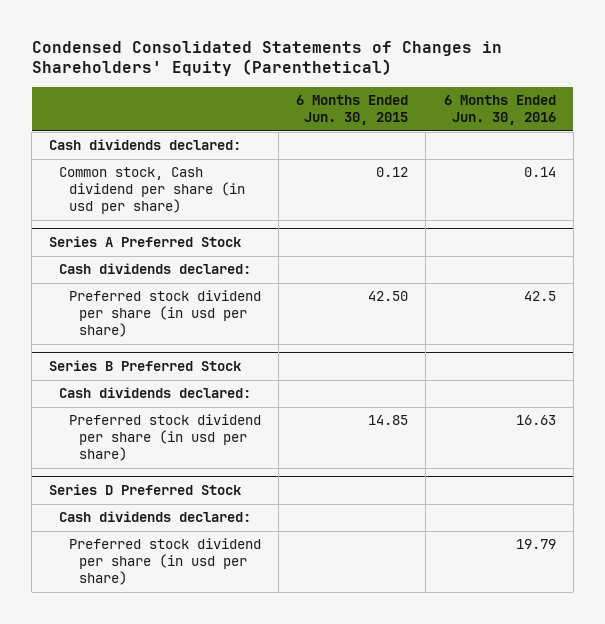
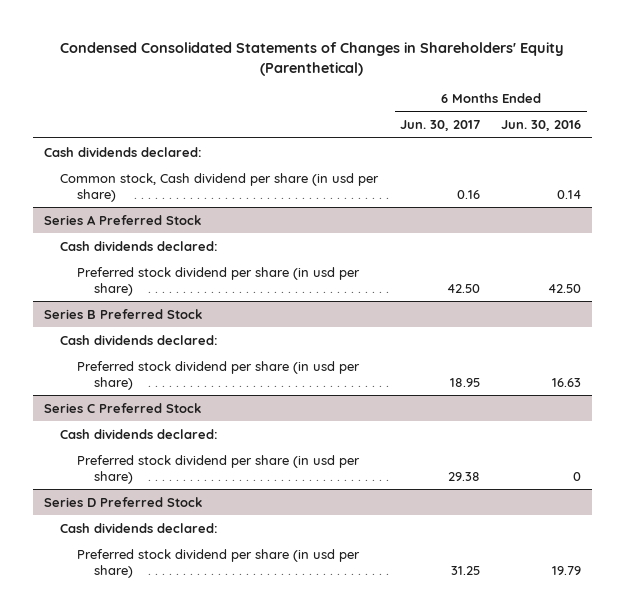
- | 6 Months Ended Jun. 30, 2015 | 6 Months Ended Jun. 30, 2016
+ | 6 Months Ended Jun. 30, 2017 | 6 Months Ended Jun. 30, 2016
@ Series A Preferred Stock
- Preferred stock dividend per share (in usd per share) | 42.50 | 42.5
+ Preferred stock dividend per share (in usd per share) | 42.50 | 42.50
+ Series C Preferred Stock
+ Cash dividends declared:
+ Preferred stock dividend per share (in usd per share) | 29.38 | 0

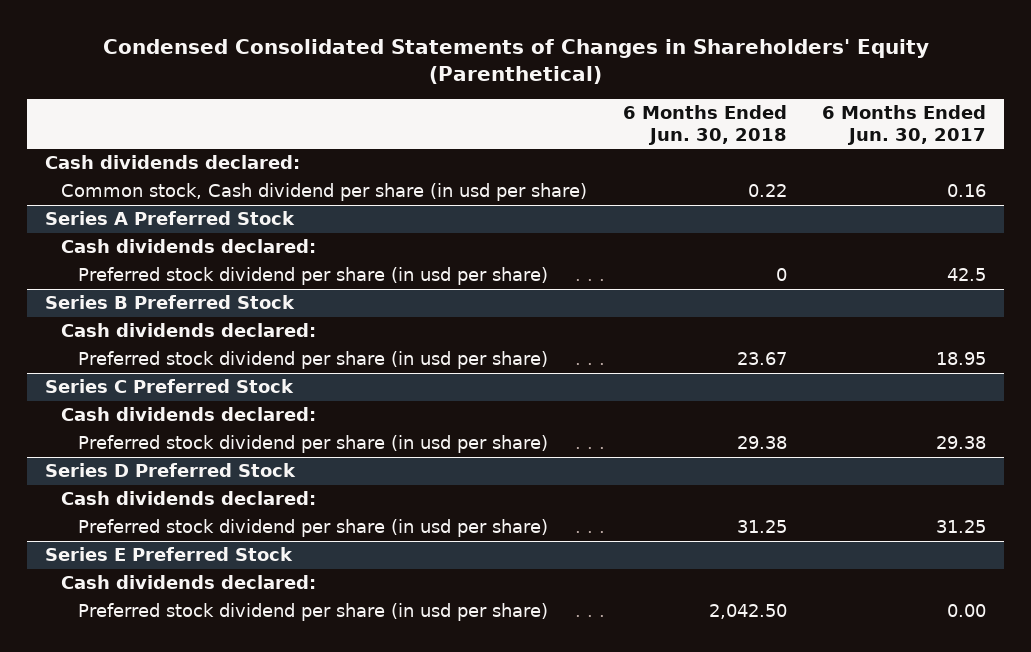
- | 6 Months Ended Jun. 30, 2017 | 6 Months Ended Jun. 30, 2016
+ | 6 Months Ended Jun. 30, 2018 | 6 Months Ended Jun. 30, 2017
@ Series A Preferred Stock
- Preferred stock dividend per share (in usd per share) | 42.50 | 42.50
+ Preferred stock dividend per share (in usd per share) | 0 | 42.5
+ Series E Preferred Stock
+ Cash dividends declared:
+ Preferred stock dividend per share (in usd per share) | 2,042.50 | 0.00

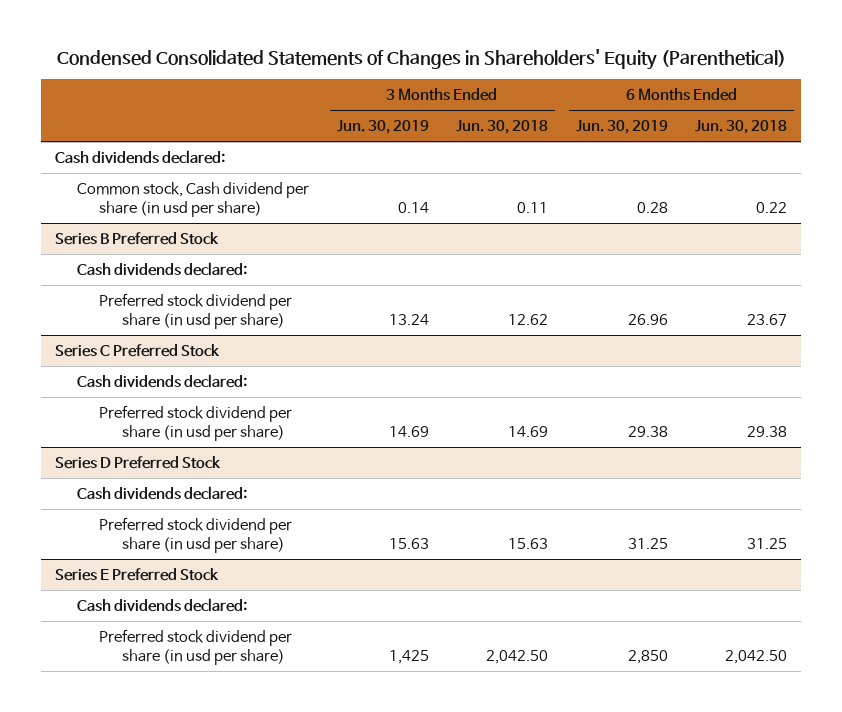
- | 6 Months Ended Jun. 30, 2018 | 6 Months Ended Jun. 30, 2017
+ | 3 Months Ended Jun. 30, 2019 | 3 Months Ended Jun. 30, 2018 | 6 Months Ended Jun. 30, 2019 | 6 Months Ended Jun. 30, 2018
- Series A Preferred Stock
- Cash dividends declared:
- Preferred stock dividend per share (in usd per share) | 0 | 42.5

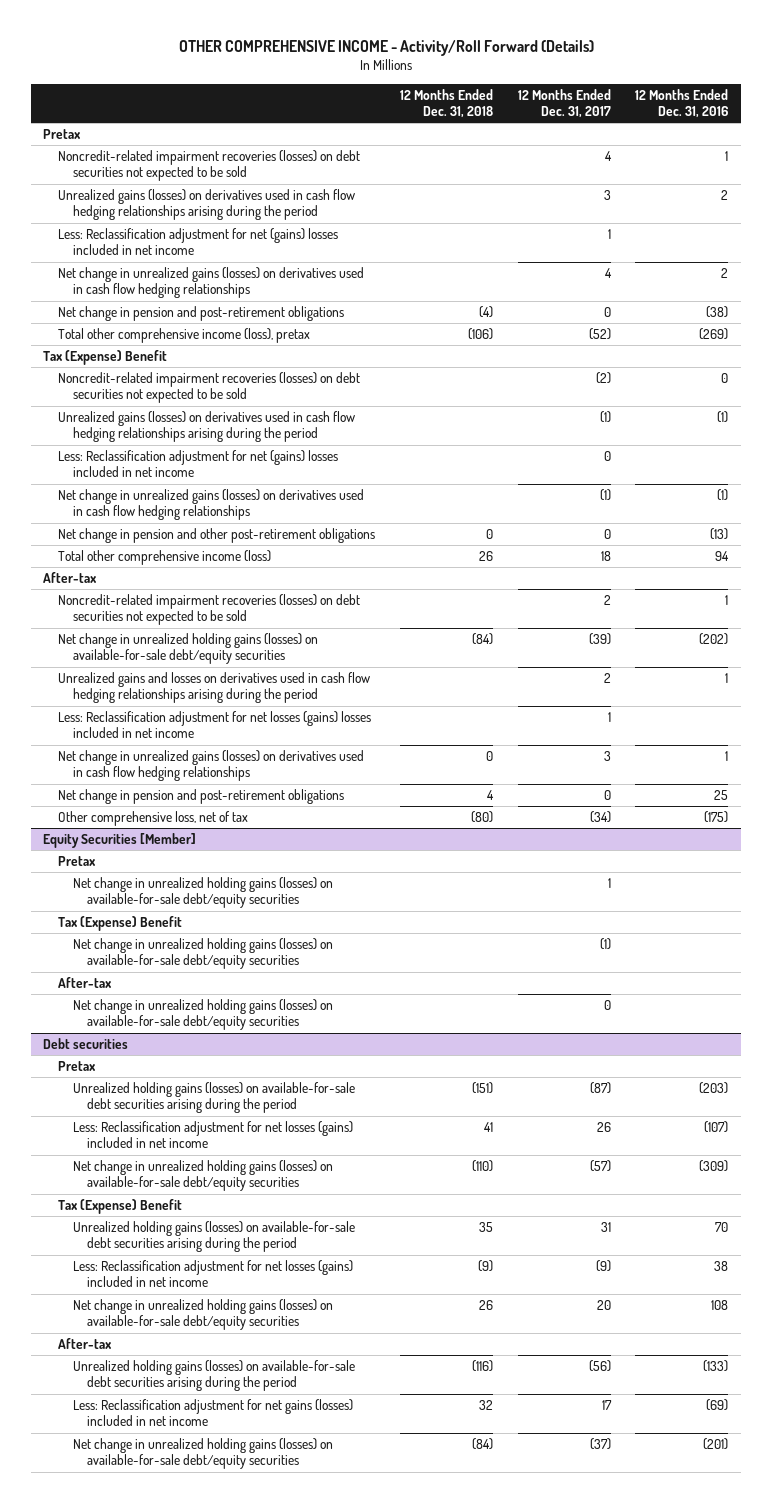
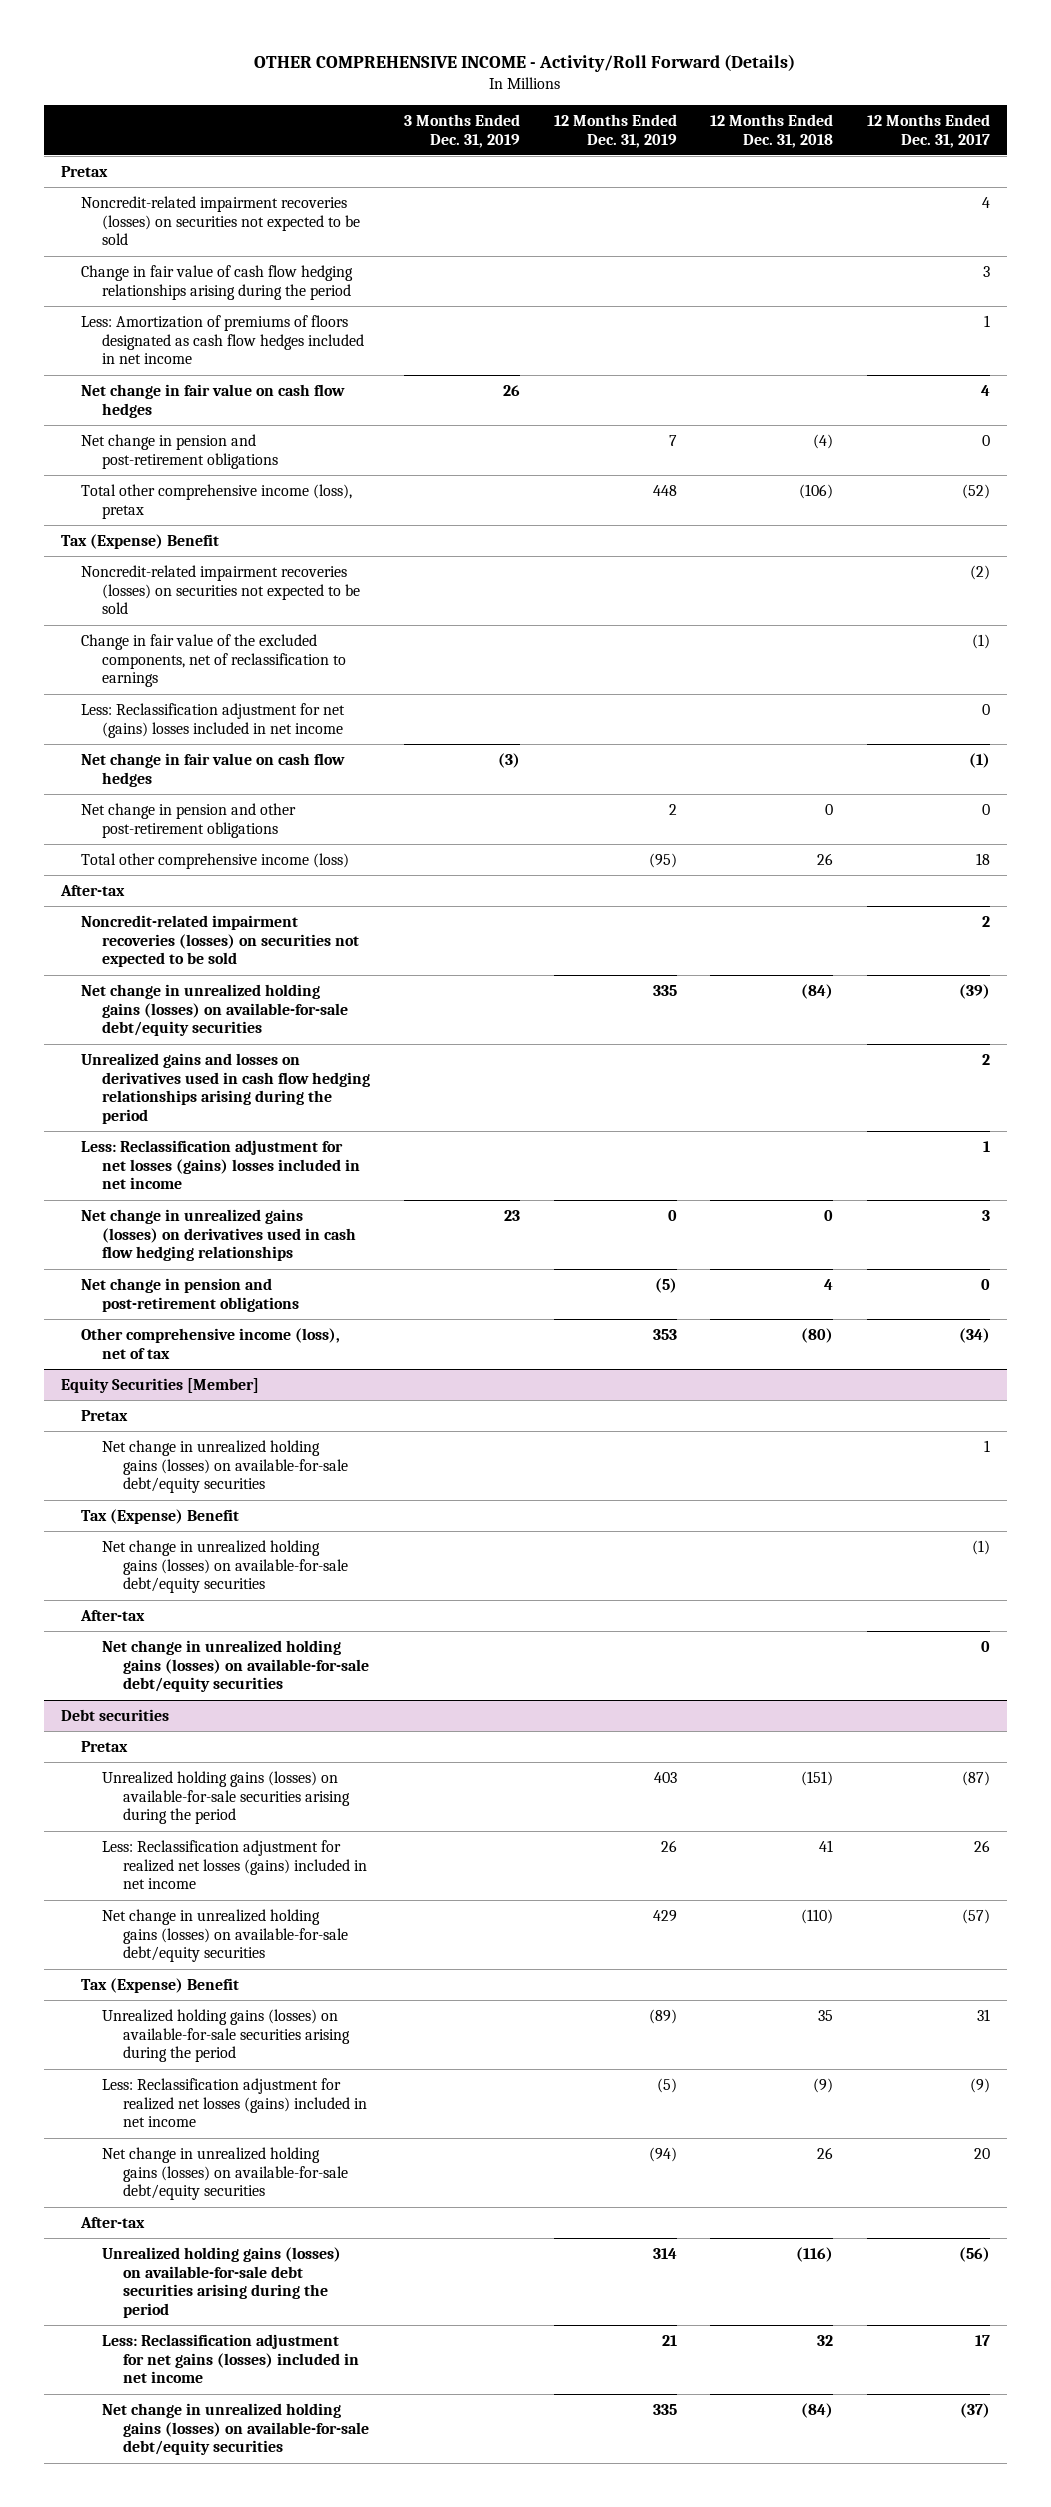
- | 12 Months Ended Dec. 31, 2018 | 12 Months Ended Dec. 31, 2017 | 12 Months Ended Dec. 31, 2016
+ | 3 Months Ended Dec. 31, 2019 | 12 Months Ended Dec. 31, 2019 | 12 Months Ended Dec. 31, 2018 | 12 Months Ended Dec. 31, 2017
- Noncredit-related impairment recoveries (losses) on debt securities not expected to be sold | | 4 | 1
- Unrealized gains (losses) on derivatives used in cash flow hedging relationships arising during the period | | 3 | 2
- Less: Reclassification adjustment for net (gains) losses included in net income | | 1 |
- Net change in unrealized gains (losses) on derivatives used in cash flow hedging relationships | | 4 | 2
+ Noncredit-related impairment recoveries (losses) on securities not expected to be sold | | | | 4
+ Change in fair value of cash flow hedging relationships arising during the period | | | | 3
+ Less: Amortization of premiums of floors designated as cash flow hedges included in net income | | | | 1
+ Net change in fair value on cash flow hedges | 26 | | | 4
- Noncredit-related impairment recoveries (losses) on debt securities not expected to be sold | | (2) | 0
- Unrealized gains (losses) on derivatives used in cash flow hedging relationships arising during the period | | (1) | (1)
+ Noncredit-related impairment recoveries (losses) on securities not expected to be sold | | | | (2)
+ Change in fair value of the excluded components, net of reclassification to earnings | | | | (1)
- Net change in unrealized gains (losses) on derivatives used in cash flow hedging relationships | | (1) | (1)
+ Net change in fair value on cash flow hedges | (3) | | | (1)
- Noncredit-related impairment recoveries (losses) on debt securities not expected to be sold | | 2 | 1
+ Noncredit-related impairment recoveries (losses) on securities not expected to be sold | | | | 2
- Other comprehensive loss, net of tax | (80) | (34) | (175)
+ Other comprehensive income (loss), net of tax | | 353 | (80) | (34)
@ Debt securities
- Unrealized holding gains (losses) on available-for-sale debt securities arising during the period | (151) | (87) | (203)
- Less: Reclassification adjustment for net losses (gains) included in net income | 41 | 26 | (107)
+ Unrealized holding gains (losses) on available-for-sale securities arising during the period | | 403 | (151) | (87)
+ Less: Reclassification adjustment for realized net losses (gains) included in net income | | 26 | 41 | 26
- Unrealized holding gains (losses) on available-for-sale debt securities arising during the period | 35 | 31 | 70
- Less: Reclassification adjustment for net losses (gains) included in net income | (9) | (9) | 38
+ Unrealized holding gains (losses) on available-for-sale securities arising during the period | | (89) | 35 | 31
+ Less: Reclassification adjustment for realized net losses (gains) included in net income | | (5) | (9) | (9)

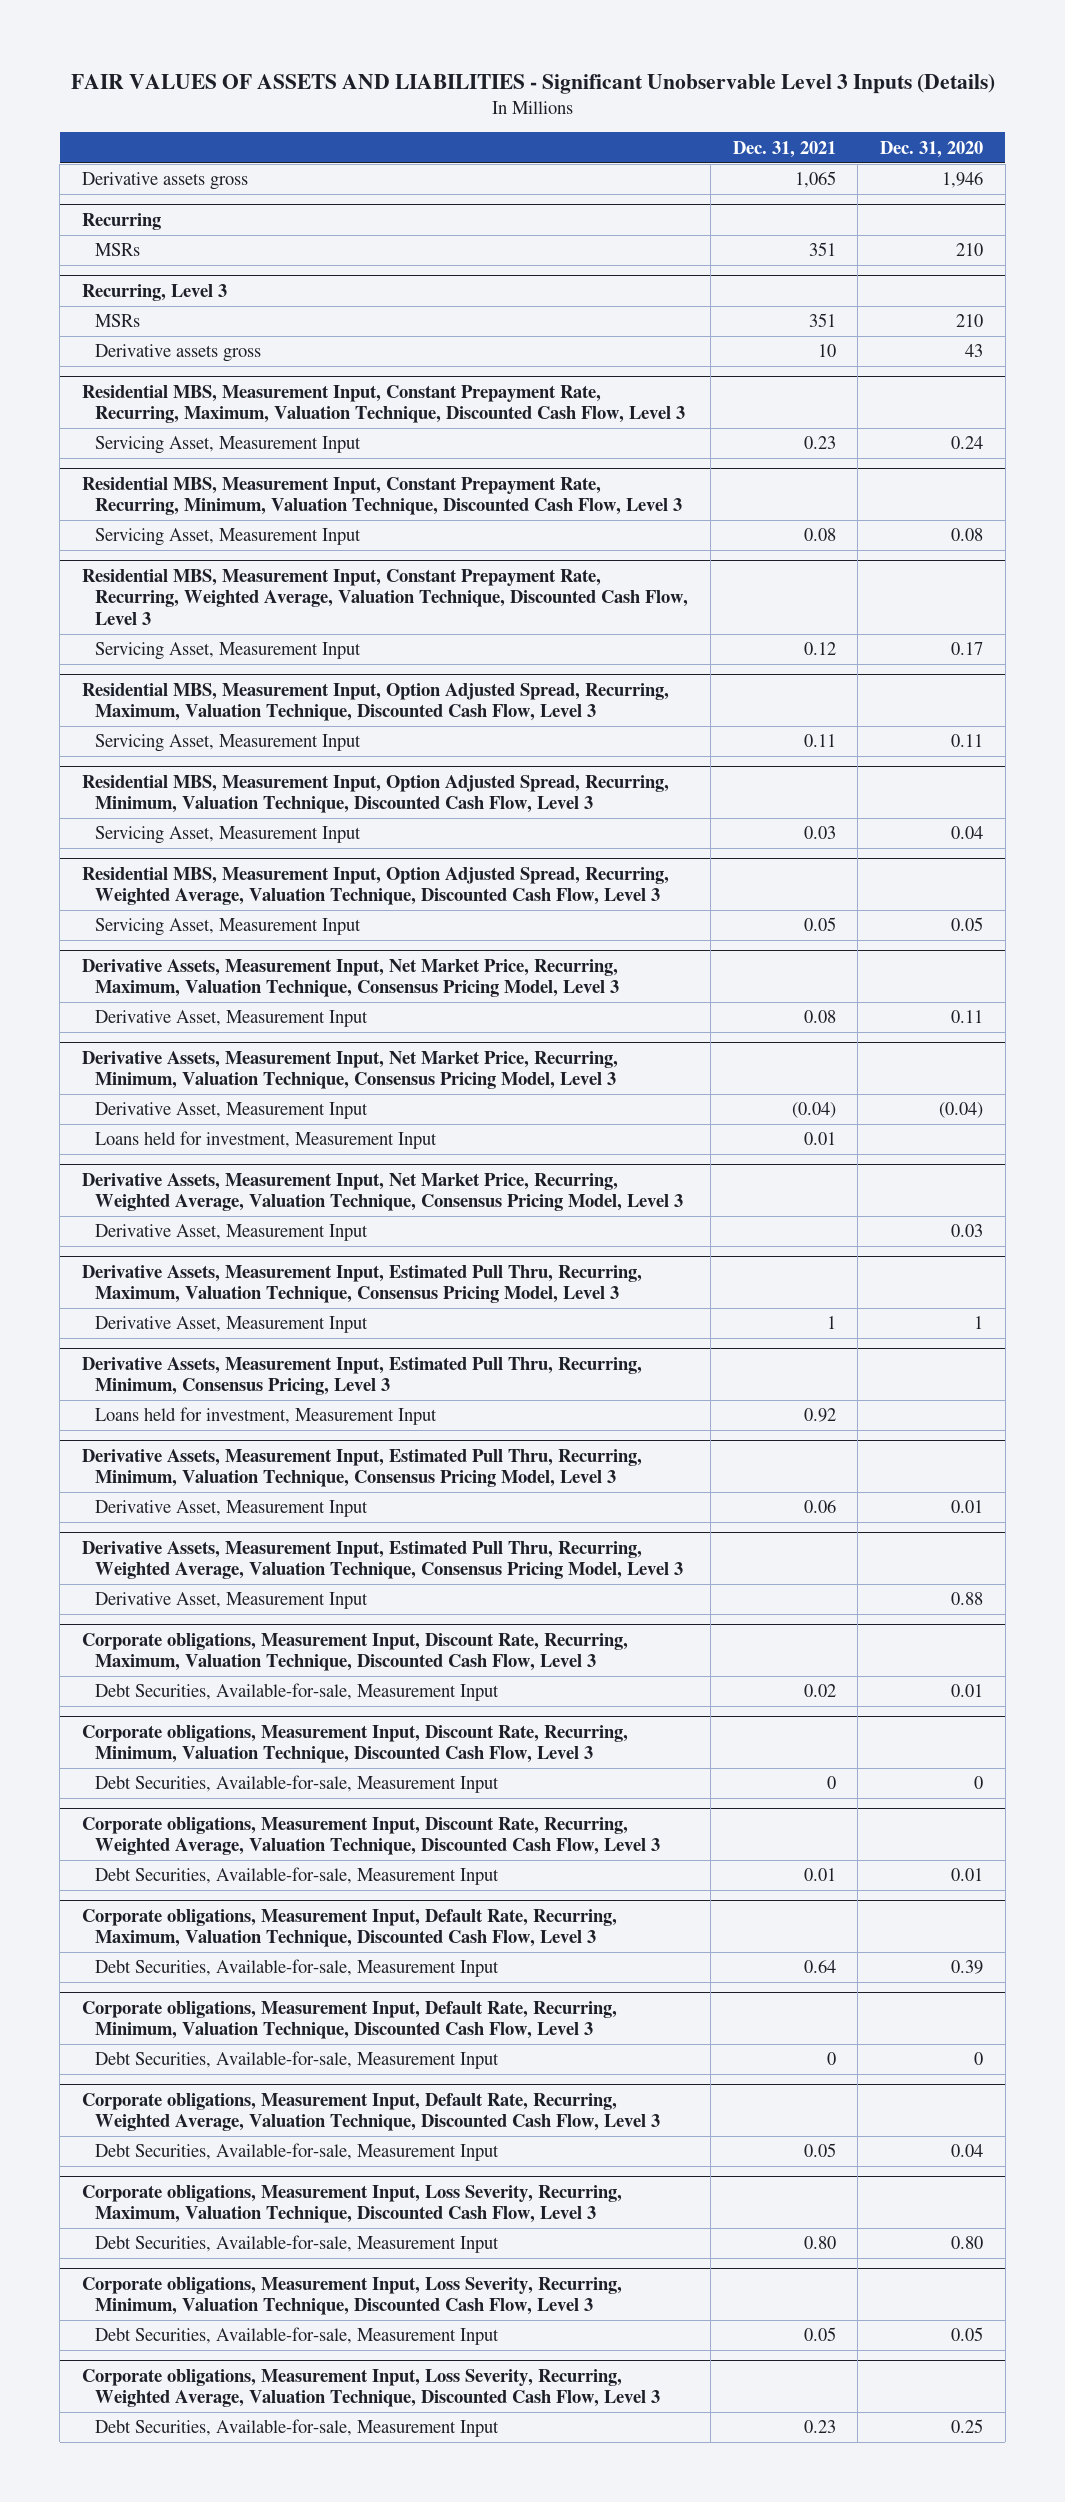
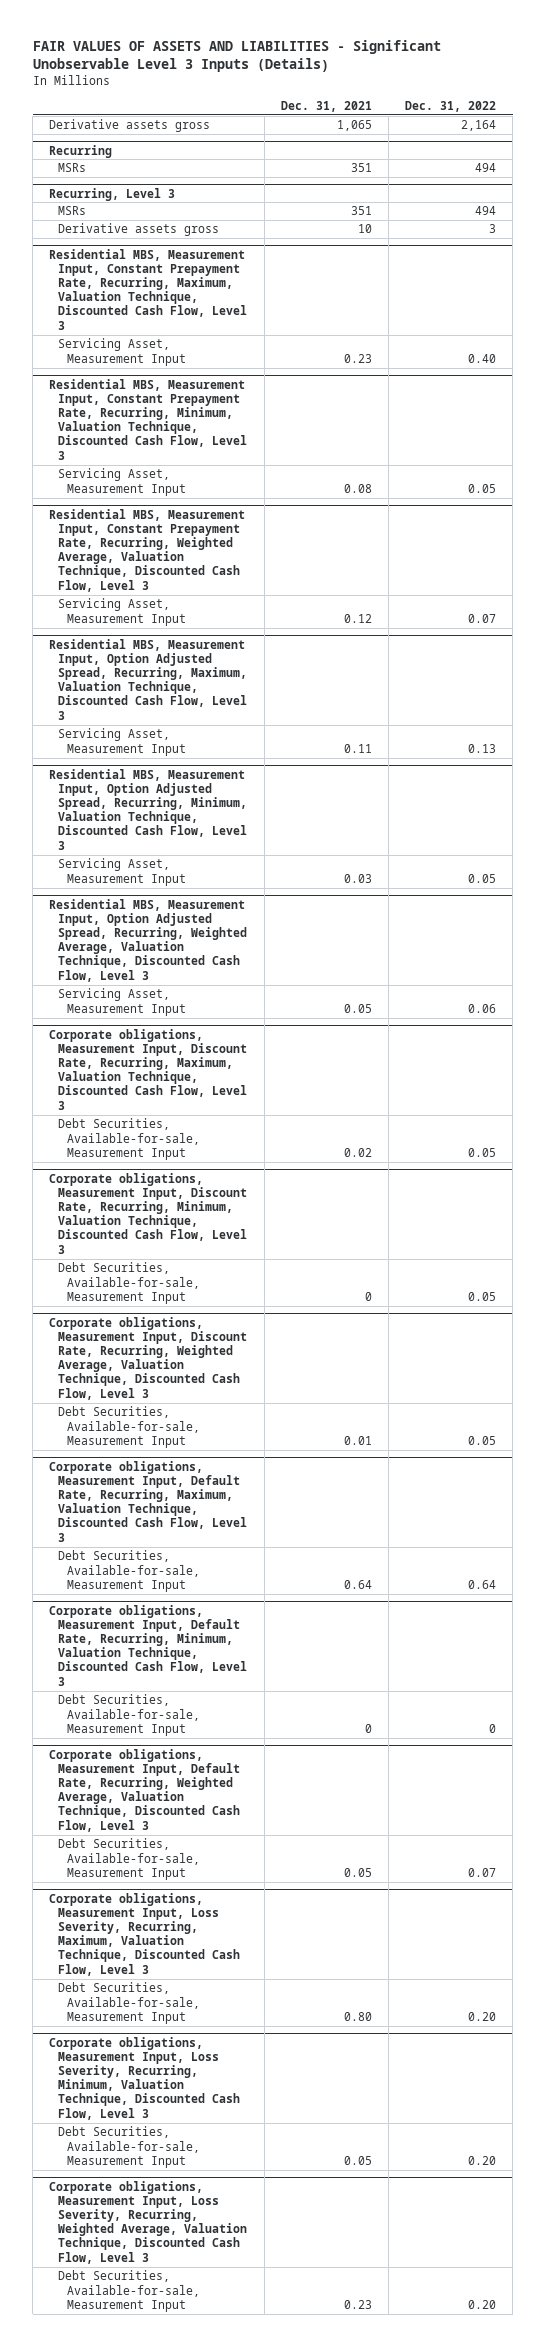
- | Dec. 31, 2021 | Dec. 31, 2020
+ | Dec. 31, 2021 | Dec. 31, 2022
- Derivative Assets, Measurement Input, Net Market Price, Recurring, Maximum, Valuation Technique, Consensus Pricing Model, Level 3
- Derivative Asset, Measurement Input | 0.08 | 0.11
- Derivative Assets, Measurement Input, Net Market Price, Recurring, Minimum, Valuation Technique, Consensus Pricing Model, Level 3
- Derivative Asset, Measurement Input | (0.04) | (0.04)
- Loans held for investment, Measurement Input | 0.01 |
- Derivative Assets, Measurement Input, Net Market Price, Recurring, Weighted Average, Valuation Technique, Consensus Pricing Model, Level 3
- Derivative Asset, Measurement Input | | 0.03
- Derivative Assets, Measurement Input, Estimated Pull Thru, Recurring, Maximum, Valuation Technique, Consensus Pricing Model, Level 3
- Derivative Asset, Measurement Input | 1 | 1
- Derivative Assets, Measurement Input, Estimated Pull Thru, Recurring, Minimum, Consensus Pricing, Level 3
- Loans held for investment, Measurement Input | 0.92 |
- Derivative Assets, Measurement Input, Estimated Pull Thru, Recurring, Minimum, Valuation Technique, Consensus Pricing Model, Level 3
- Derivative Asset, Measurement Input | 0.06 | 0.01
- Derivative Assets, Measurement Input, Estimated Pull Thru, Recurring, Weighted Average, Valuation Technique, Consensus Pricing Model, Level 3
- Derivative Asset, Measurement Input | | 0.88

